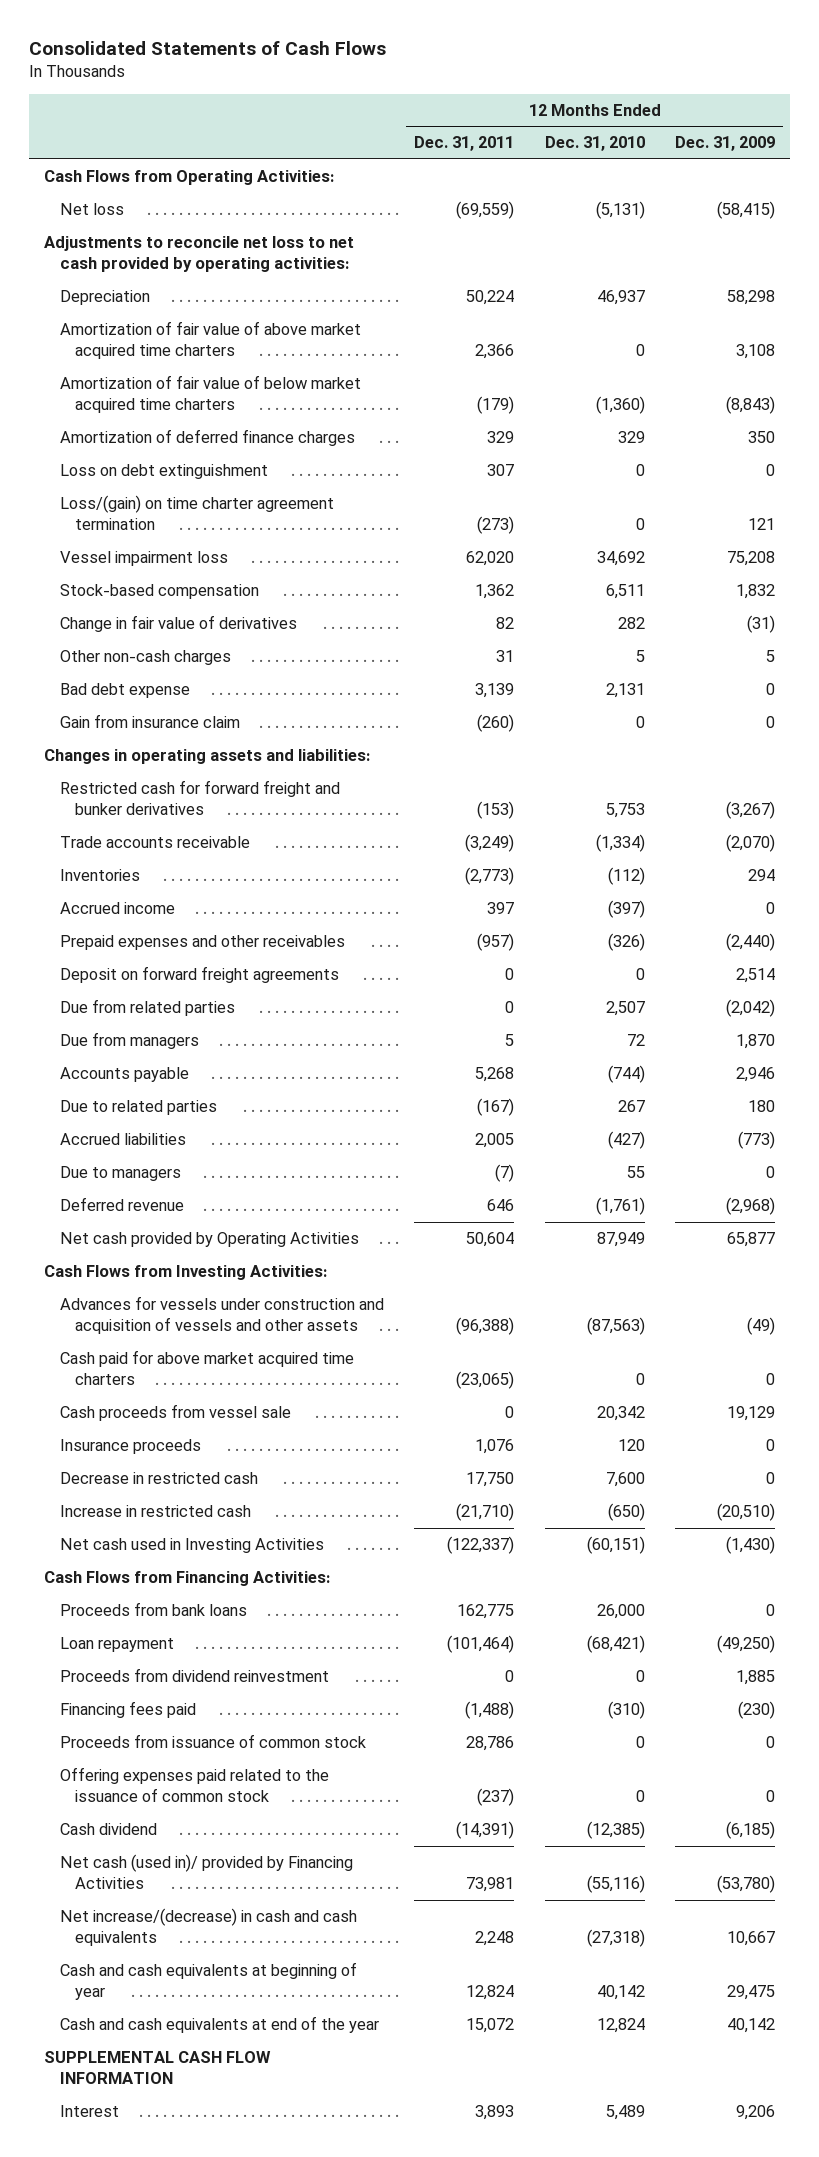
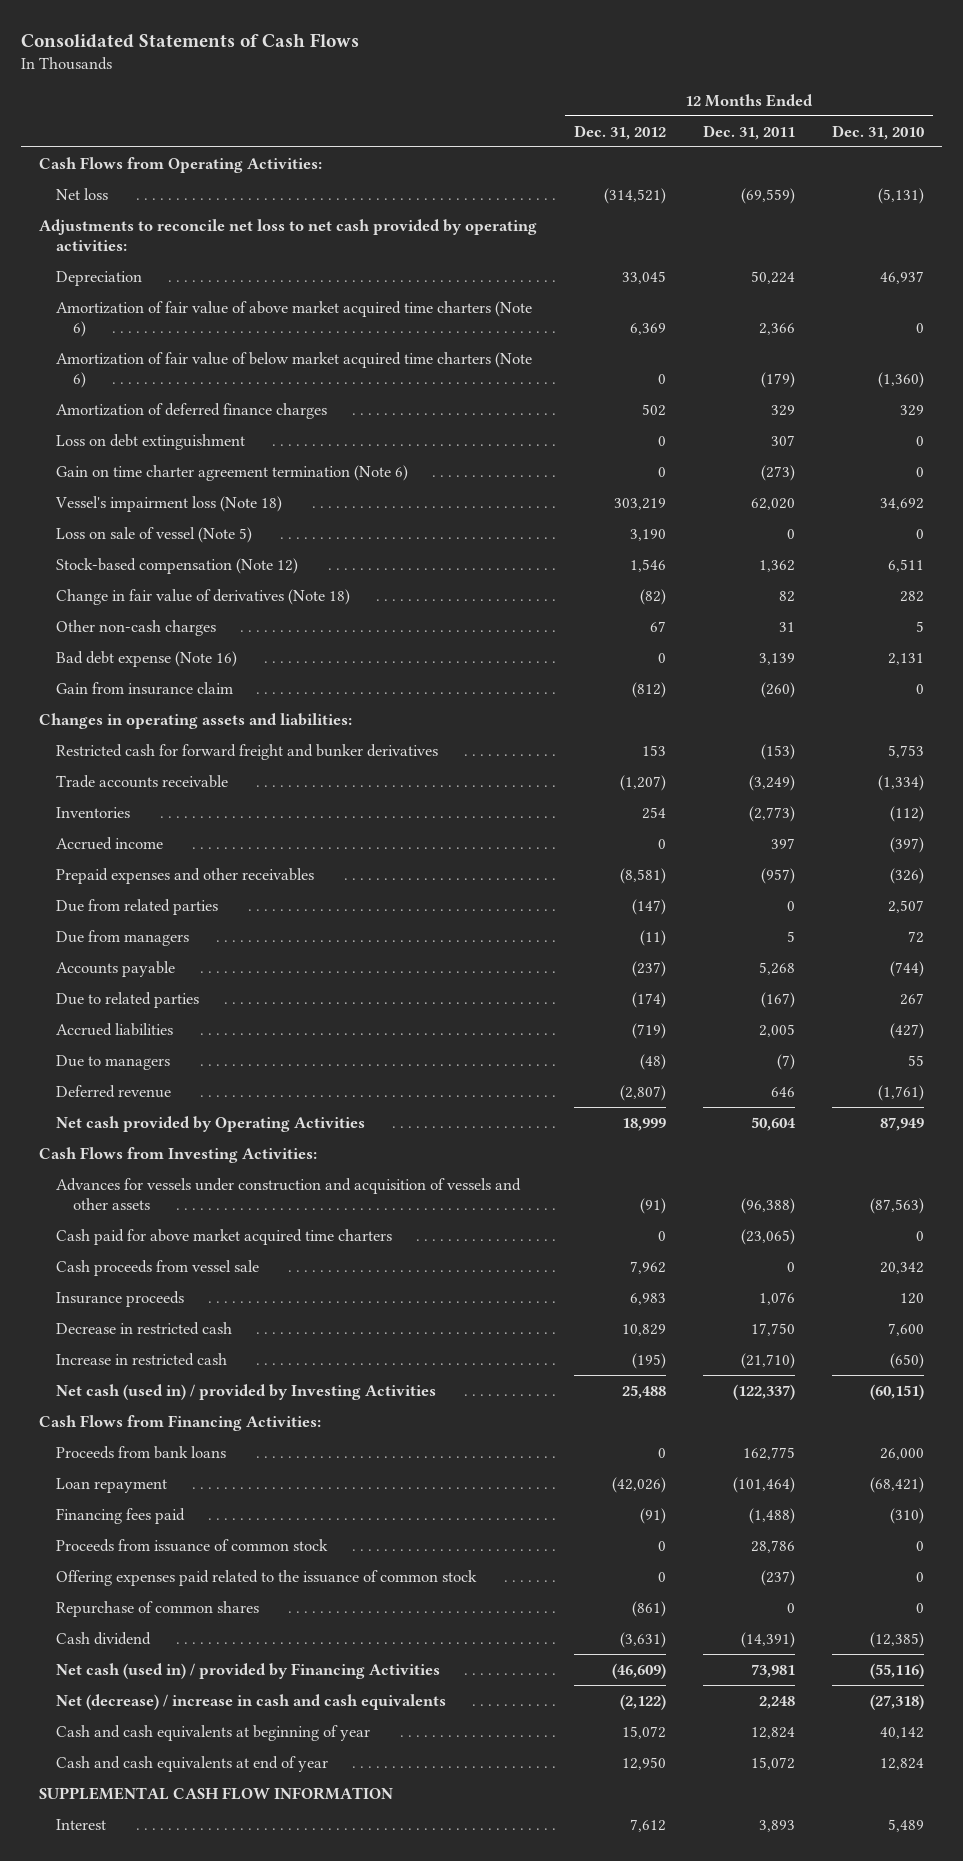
- | 12 Months Ended Dec. 31, 2011 | 12 Months Ended Dec. 31, 2010 | 12 Months Ended Dec. 31, 2009
+ | 12 Months Ended Dec. 31, 2012 | 12 Months Ended Dec. 31, 2011 | 12 Months Ended Dec. 31, 2010
- Amortization of fair value of above market acquired time charters | 2,366 | 0 | 3,108
- Amortization of fair value of below market acquired time charters | (179) | (1,360) | (8,843)
+ Amortization of fair value of above market acquired time charters (Note 6) | 6,369 | 2,366 | 0
+ Amortization of fair value of below market acquired time charters (Note 6) | 0 | (179) | (1,360)
- Loss/(gain) on time charter agreement termination | (273) | 0 | 121
- Vessel impairment loss | 62,020 | 34,692 | 75,208
- Stock-based compensation | 1,362 | 6,511 | 1,832
- Change in fair value of derivatives | 82 | 282 | (31)
+ Gain on time charter agreement termination (Note 6) | 0 | (273) | 0
+ Vessel's impairment loss (Note 18) | 303,219 | 62,020 | 34,692
+ Loss on sale of vessel (Note 5) | 3,190 | 0 | 0
+ Stock-based compensation (Note 12) | 1,546 | 1,362 | 6,511
+ Change in fair value of derivatives (Note 18) | (82) | 82 | 282
- Bad debt expense | 3,139 | 2,131 | 0
+ Bad debt expense (Note 16) | 0 | 3,139 | 2,131
- Deposit on forward freight agreements | 0 | 0 | 2,514
- Net cash used in Investing Activities | (122,337) | (60,151) | (1,430)
+ Net cash (used in) / provided by Investing Activities | 25,488 | (122,337) | (60,151)
- Proceeds from dividend reinvestment | 0 | 0 | 1,885
+ Repurchase of common shares | (861) | 0 | 0
- Net cash (used in)/ provided by Financing Activities | 73,981 | (55,116) | (53,780)
- Net increase/(decrease) in cash and cash equivalents | 2,248 | (27,318) | 10,667
+ Net cash (used in) / provided by Financing Activities | (46,609) | 73,981 | (55,116)
+ Net (decrease) / increase in cash and cash equivalents | (2,122) | 2,248 | (27,318)
- Cash and cash equivalents at end of the year | 15,072 | 12,824 | 40,142
+ Cash and cash equivalents at end of year | 12,950 | 15,072 | 12,824

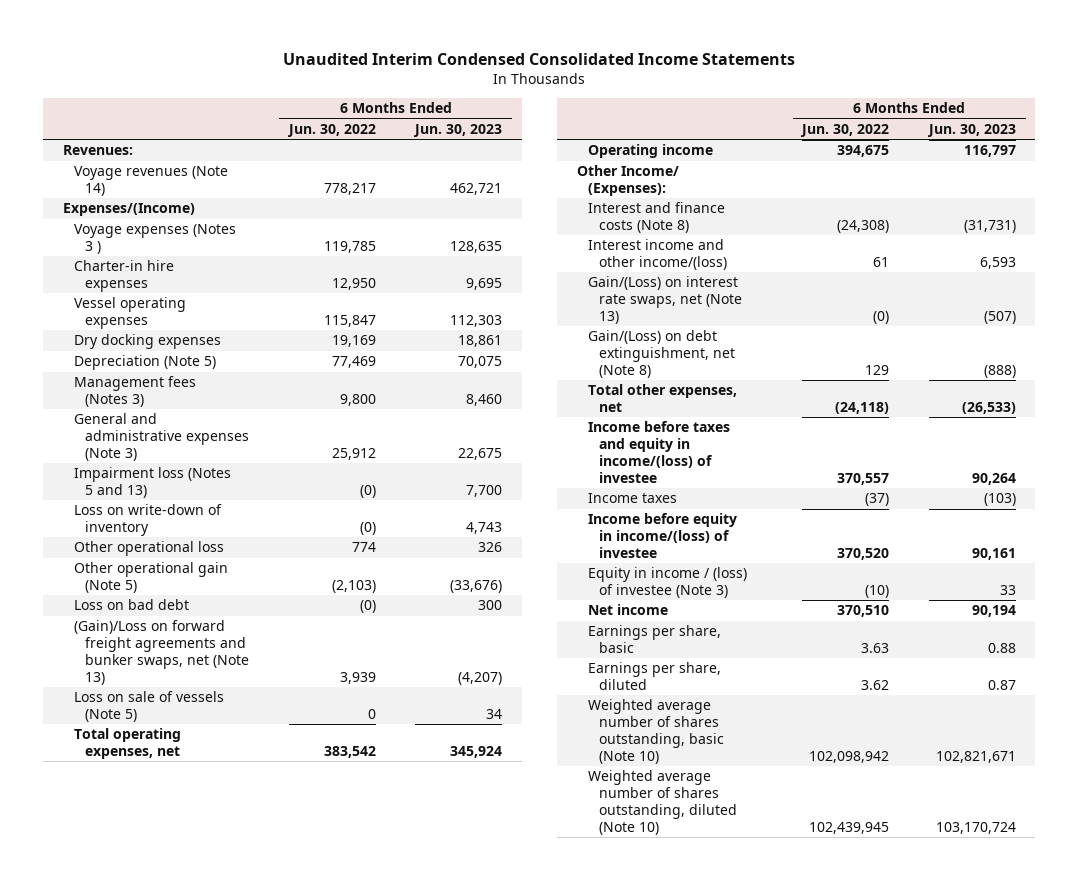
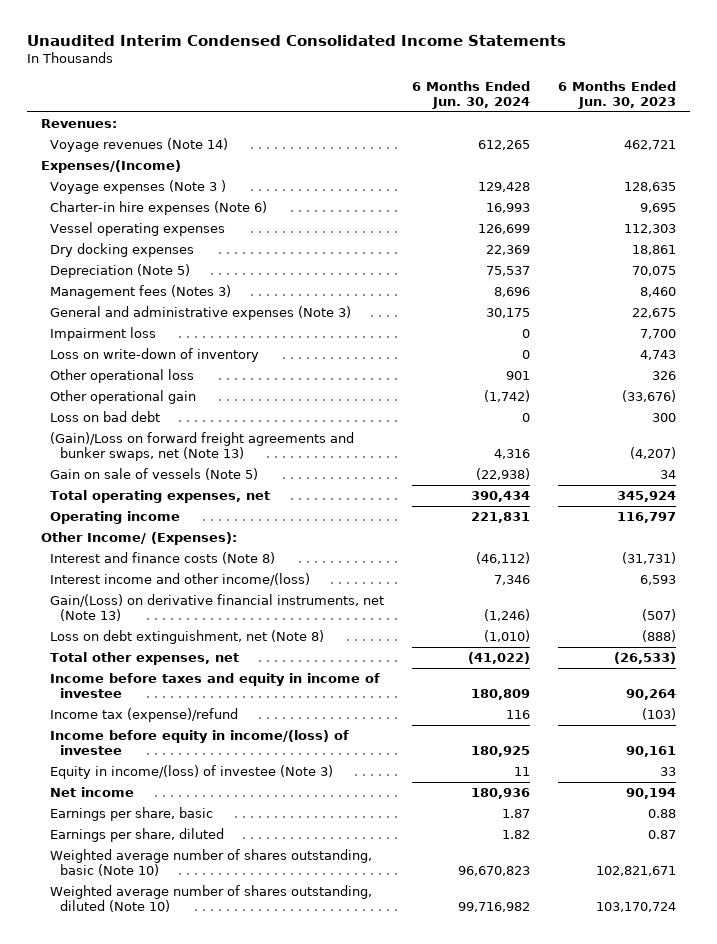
- | 6 Months Ended Jun. 30, 2022 | 6 Months Ended Jun. 30, 2023
+ | 6 Months Ended Jun. 30, 2024 | 6 Months Ended Jun. 30, 2023
- Voyage expenses (Notes 3 ) | 119,785 | 128,635
- Charter-in hire expenses | 12,950 | 9,695
+ Voyage expenses (Note 3 ) | 129,428 | 128,635
+ Charter-in hire expenses (Note 6) | 16,993 | 9,695
- Impairment loss (Notes 5 and 13) | (0) | 7,700
+ Impairment loss | 0 | 7,700
- Other operational gain (Note 5) | (2,103) | (33,676)
+ Other operational gain | (1,742) | (33,676)
- Loss on sale of vessels (Note 5) | 0 | 34
+ Gain on sale of vessels (Note 5) | (22,938) | 34
- Gain/(Loss) on interest rate swaps, net (Note 13) | (0) | (507)
- Gain/(Loss) on debt extinguishment, net (Note 8) | 129 | (888)
+ Gain/(Loss) on derivative financial instruments, net (Note 13) | (1,246) | (507)
+ Loss on debt extinguishment, net (Note 8) | (1,010) | (888)
- Income before taxes and equity in income/(loss) of investee | 370,557 | 90,264
- Income taxes | (37) | (103)
+ Income before taxes and equity in income of investee | 180,809 | 90,264
+ Income tax (expense)/refund | 116 | (103)
- Equity in income / (loss) of investee (Note 3) | (10) | 33
+ Equity in income/(loss) of investee (Note 3) | 11 | 33

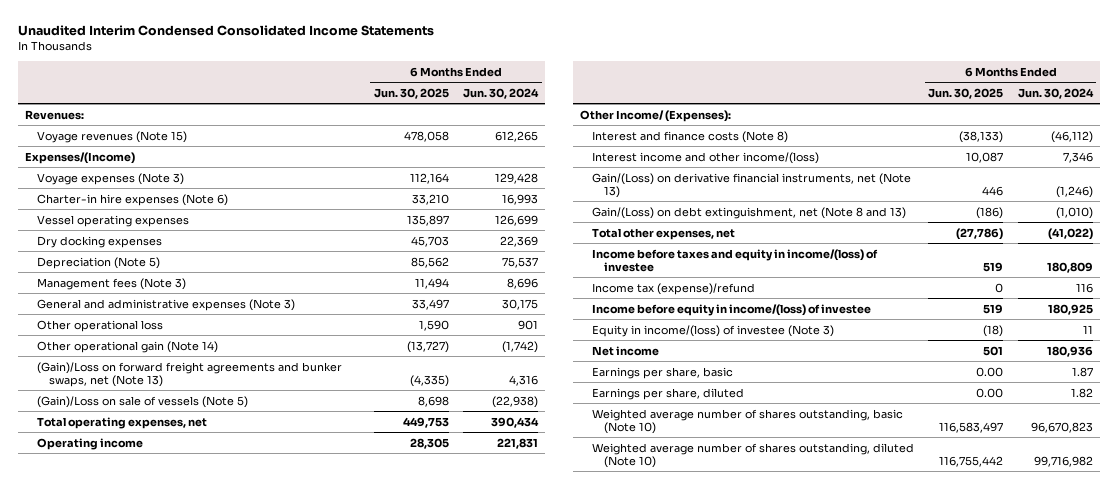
- | 6 Months Ended Jun. 30, 2024 | 6 Months Ended Jun. 30, 2023
+ | 6 Months Ended Jun. 30, 2025 | 6 Months Ended Jun. 30, 2024
- Voyage revenues (Note 14) | 612,265 | 462,721
+ Voyage revenues (Note 15) | 478,058 | 612,265
- Voyage expenses (Note 3 ) | 129,428 | 128,635
+ Voyage expenses (Note 3) | 112,164 | 129,428
- Management fees (Notes 3) | 8,696 | 8,460
+ Management fees (Note 3) | 11,494 | 8,696
- Impairment loss | 0 | 7,700
- Loss on write-down of inventory | 0 | 4,743
- Other operational gain | (1,742) | (33,676)
- Loss on bad debt | 0 | 300
+ Other operational gain (Note 14) | (13,727) | (1,742)
- Gain on sale of vessels (Note 5) | (22,938) | 34
+ (Gain)/Loss on sale of vessels (Note 5) | 8,698 | (22,938)
- Loss on debt extinguishment, net (Note 8) | (1,010) | (888)
+ Gain/(Loss) on debt extinguishment, net (Note 8 and 13) | (186) | (1,010)
- Income before taxes and equity in income of investee | 180,809 | 90,264
+ Income before taxes and equity in income/(loss) of investee | 519 | 180,809

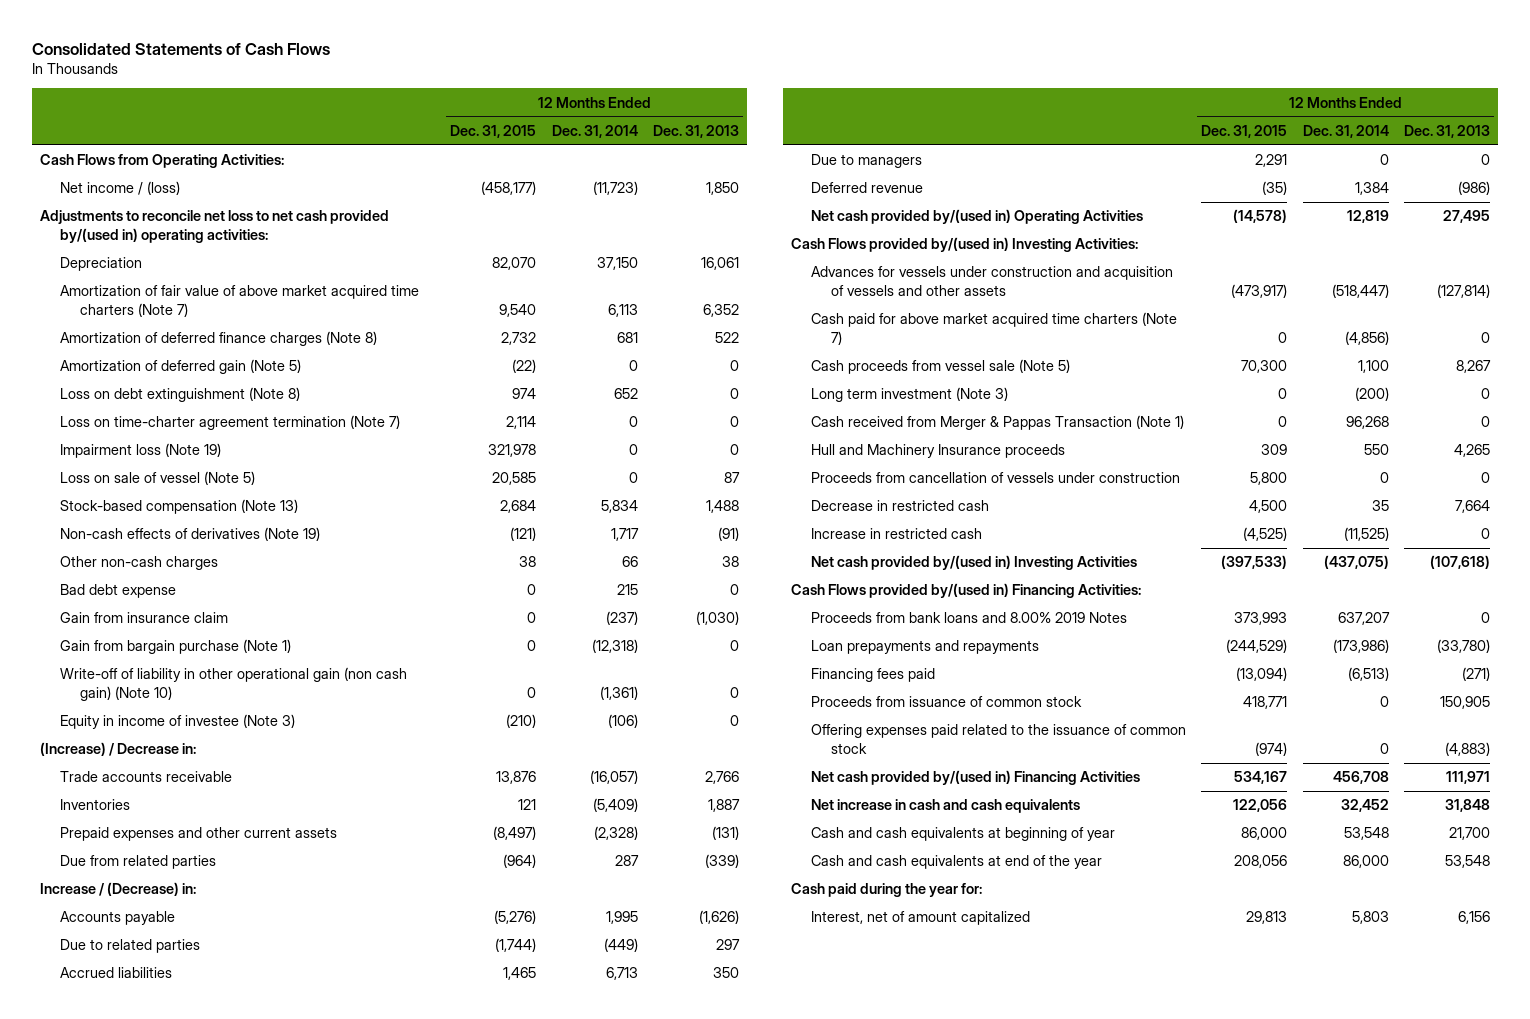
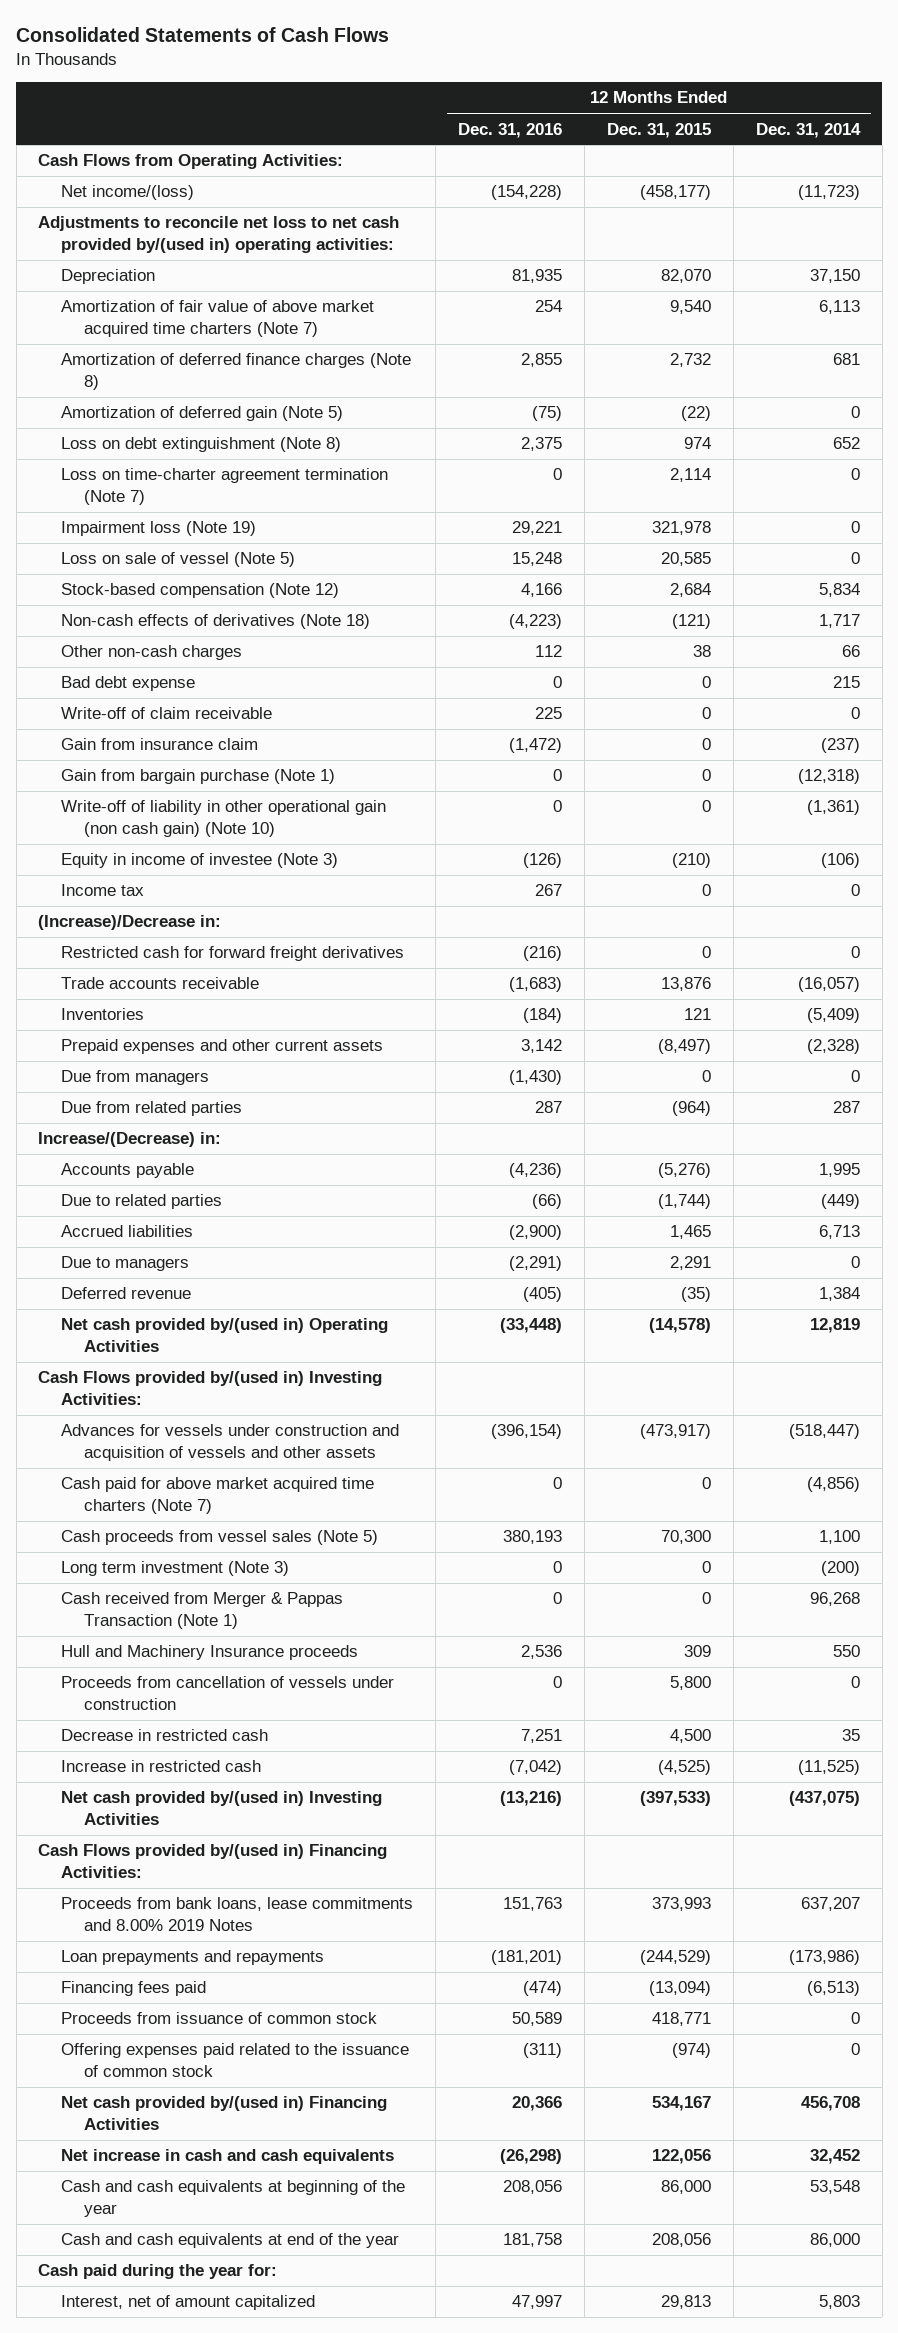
- | 12 Months Ended Dec. 31, 2015 | 12 Months Ended Dec. 31, 2014 | 12 Months Ended Dec. 31, 2013
+ | 12 Months Ended Dec. 31, 2016 | 12 Months Ended Dec. 31, 2015 | 12 Months Ended Dec. 31, 2014
- Net income / (loss) | (458,177) | (11,723) | 1,850
+ Net income/(loss) | (154,228) | (458,177) | (11,723)
- Stock-based compensation (Note 13) | 2,684 | 5,834 | 1,488
- Non-cash effects of derivatives (Note 19) | (121) | 1,717 | (91)
+ Stock-based compensation (Note 12) | 4,166 | 2,684 | 5,834
+ Non-cash effects of derivatives (Note 18) | (4,223) | (121) | 1,717
+ Write-off of claim receivable | 225 | 0 | 0
- (Increase) / Decrease in:
+ Income tax | 267 | 0 | 0
+ (Increase)/Decrease in:
+ Restricted cash for forward freight derivatives | (216) | 0 | 0
+ Due from managers | (1,430) | 0 | 0
- Increase / (Decrease) in:
+ Increase/(Decrease) in:
- Cash proceeds from vessel sale (Note 5) | 70,300 | 1,100 | 8,267
+ Cash proceeds from vessel sales (Note 5) | 380,193 | 70,300 | 1,100
- Proceeds from bank loans and 8.00% 2019 Notes | 373,993 | 637,207 | 0
+ Proceeds from bank loans, lease commitments and 8.00% 2019 Notes | 151,763 | 373,993 | 637,207
- Cash and cash equivalents at beginning of year | 86,000 | 53,548 | 21,700
+ Cash and cash equivalents at beginning of the year | 208,056 | 86,000 | 53,548

